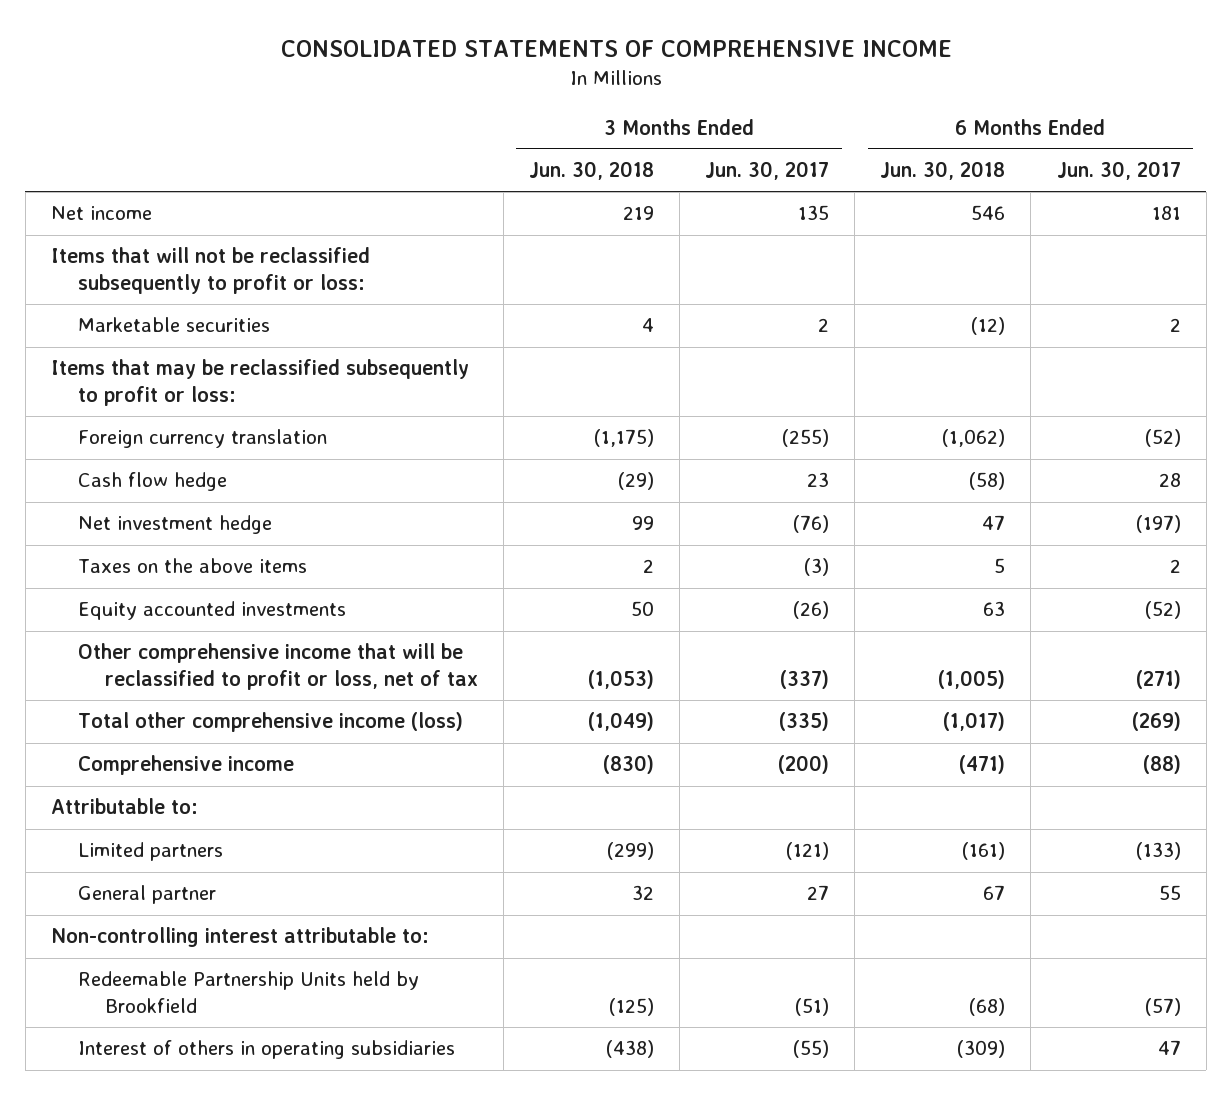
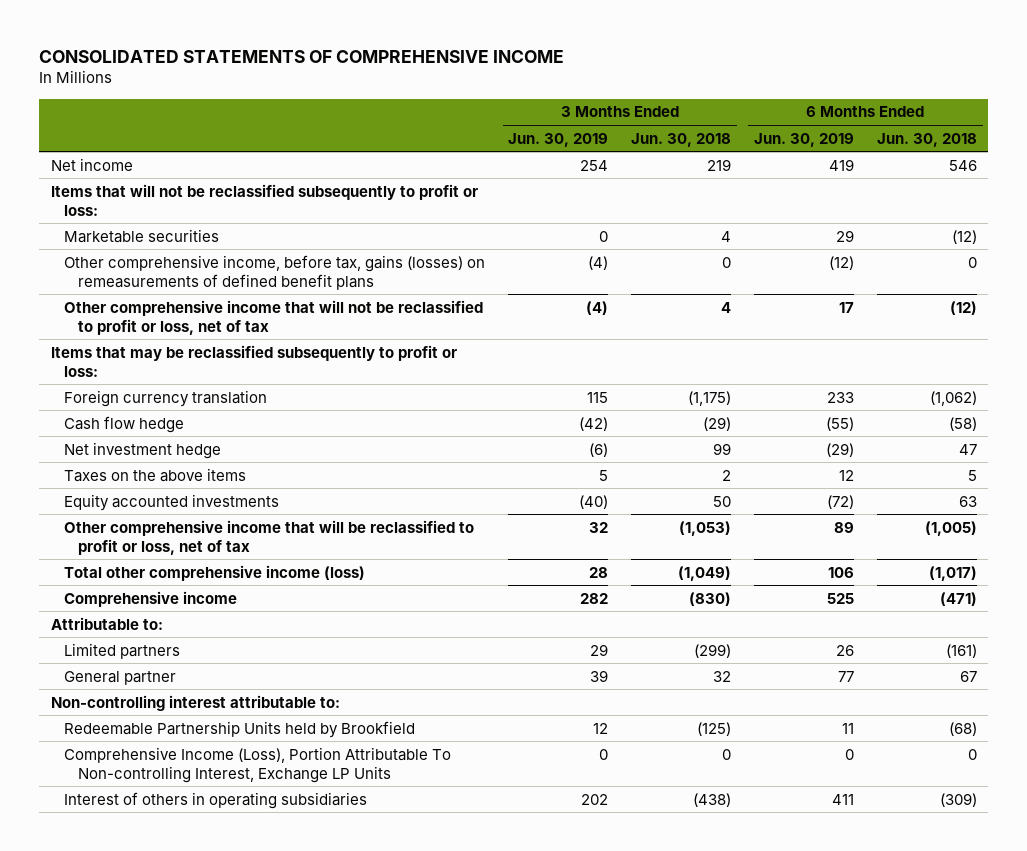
- | 3 Months Ended Jun. 30, 2018 | 3 Months Ended Jun. 30, 2017 | 6 Months Ended Jun. 30, 2018 | 6 Months Ended Jun. 30, 2017
+ | 3 Months Ended Jun. 30, 2019 | 3 Months Ended Jun. 30, 2018 | 6 Months Ended Jun. 30, 2019 | 6 Months Ended Jun. 30, 2018
+ Other comprehensive income, before tax, gains (losses) on remeasurements of defined benefit plans | (4) | 0 | (12) | 0
+ Other comprehensive income that will not be reclassified to profit or loss, net of tax | (4) | 4 | 17 | (12)
+ Comprehensive Income (Loss), Portion Attributable To Non-controlling Interest, Exchange LP Units | 0 | 0 | 0 | 0

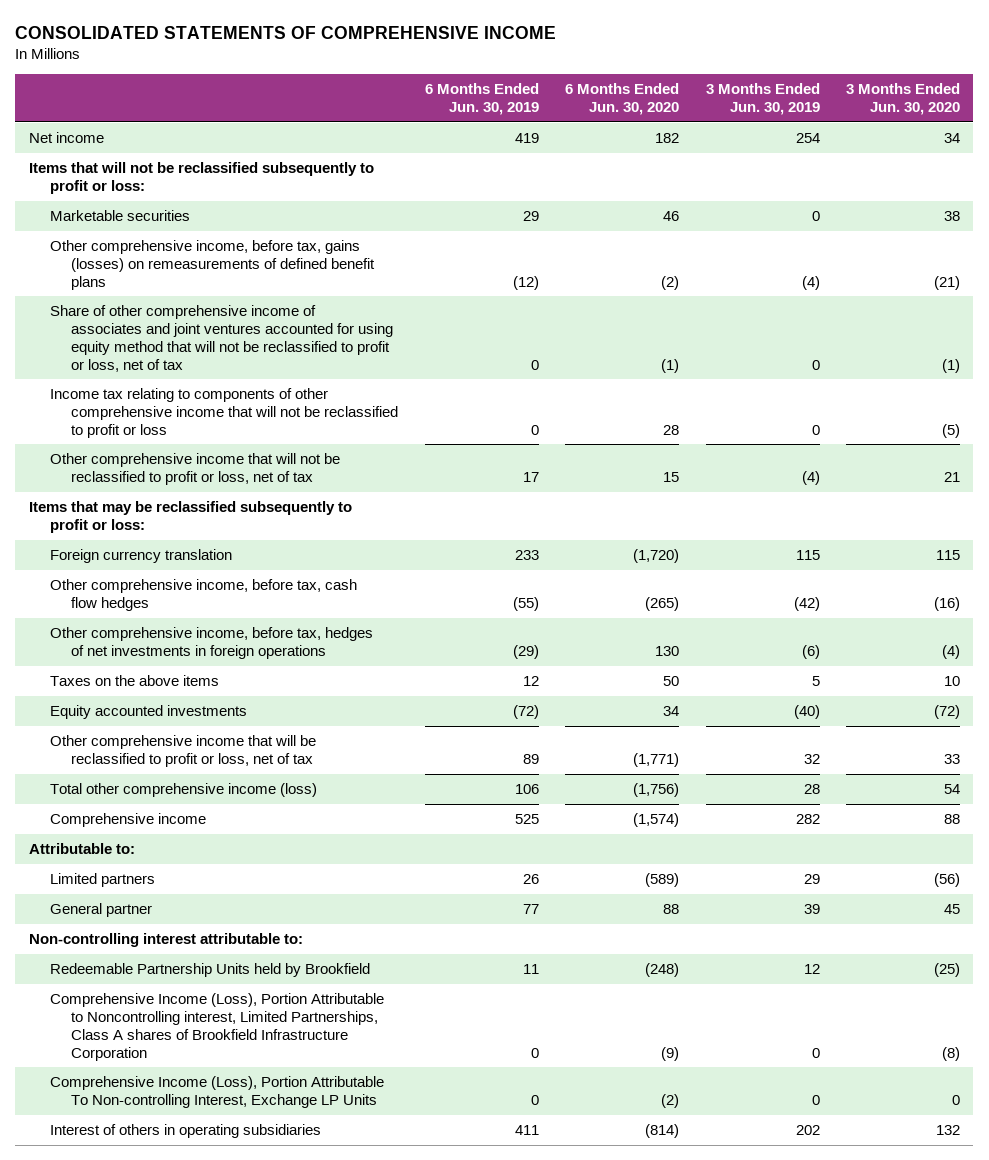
- | 3 Months Ended Jun. 30, 2019 | 3 Months Ended Jun. 30, 2018 | 6 Months Ended Jun. 30, 2019 | 6 Months Ended Jun. 30, 2018
+ | 6 Months Ended Jun. 30, 2019 | 6 Months Ended Jun. 30, 2020 | 3 Months Ended Jun. 30, 2019 | 3 Months Ended Jun. 30, 2020
+ Share of other comprehensive income of associates and joint ventures accounted for using equity method that will not be reclassified to profit or loss, net of tax | 0 | (1) | 0 | (1)
+ Income tax relating to components of other comprehensive income that will not be reclassified to profit or loss | 0 | 28 | 0 | (5)
- Cash flow hedge | (42) | (29) | (55) | (58)
- Net investment hedge | (6) | 99 | (29) | 47
+ Other comprehensive income, before tax, cash flow hedges | (55) | (265) | (42) | (16)
+ Other comprehensive income, before tax, hedges of net investments in foreign operations | (29) | 130 | (6) | (4)
+ Comprehensive Income (Loss), Portion Attributable to Noncontrolling interest, Limited Partnerships, Class A shares of Brookfield Infrastructure Corporation | 0 | (9) | 0 | (8)

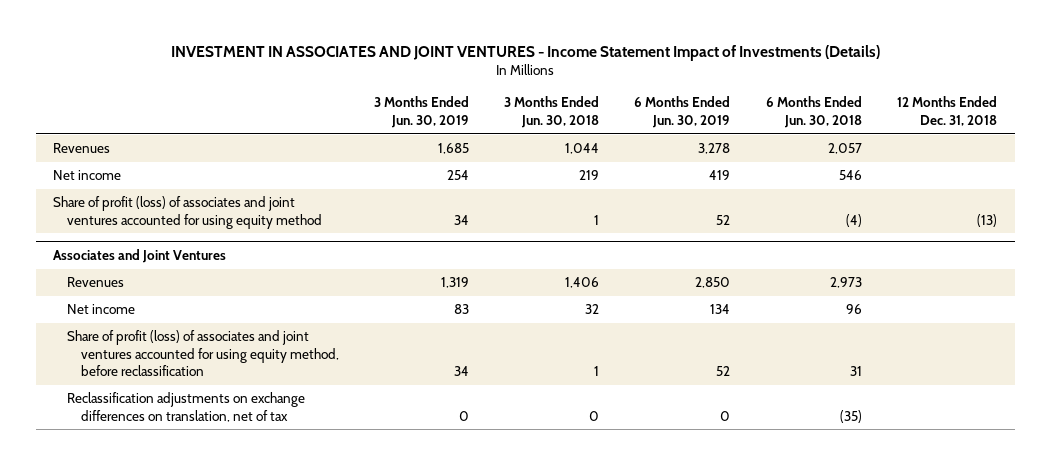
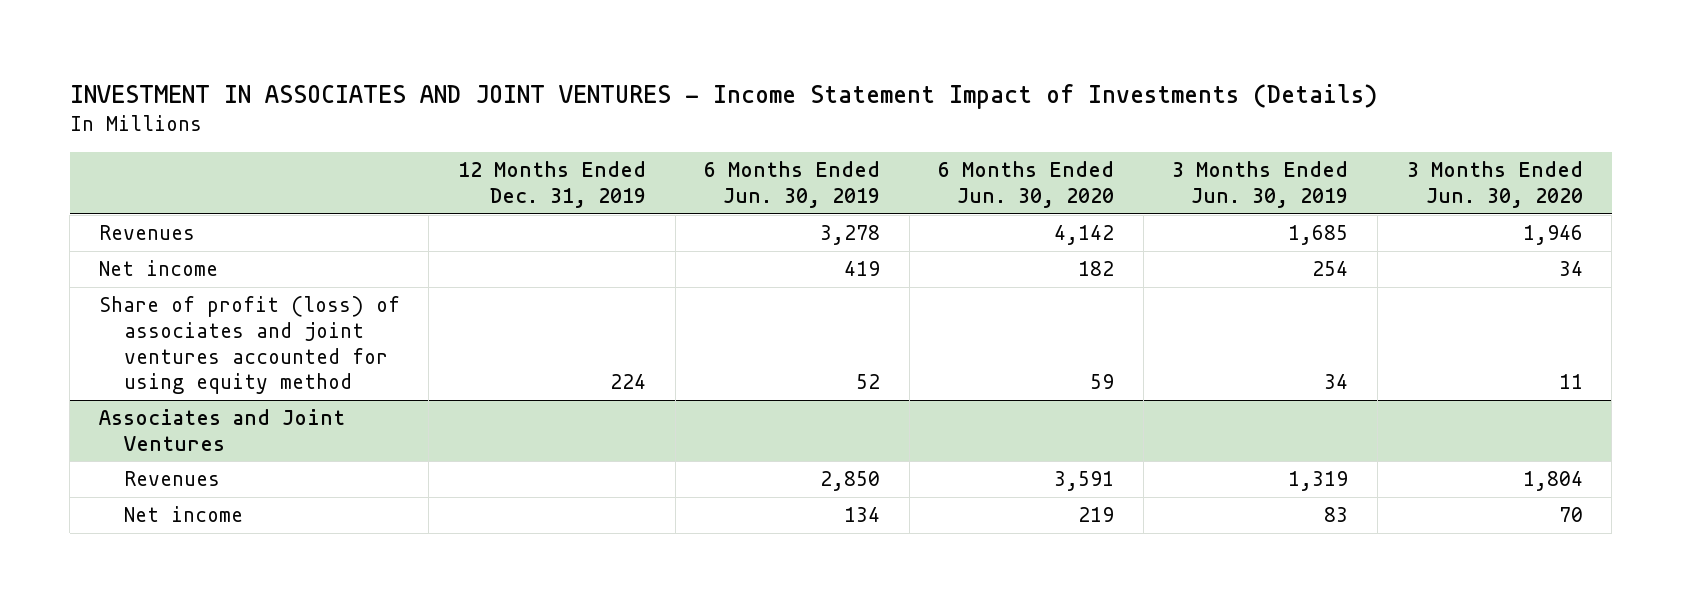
- | 3 Months Ended Jun. 30, 2019 | 3 Months Ended Jun. 30, 2018 | 6 Months Ended Jun. 30, 2019 | 6 Months Ended Jun. 30, 2018 | 12 Months Ended Dec. 31, 2018
+ | 12 Months Ended Dec. 31, 2019 | 6 Months Ended Jun. 30, 2019 | 6 Months Ended Jun. 30, 2020 | 3 Months Ended Jun. 30, 2019 | 3 Months Ended Jun. 30, 2020
@ Associates and Joint Ventures
- Share of profit (loss) of associates and joint ventures accounted for using equity method, before reclassification | 34 | 1 | 52 | 31 |
- Reclassification adjustments on exchange differences on translation, net of tax | 0 | 0 | 0 | (35) |

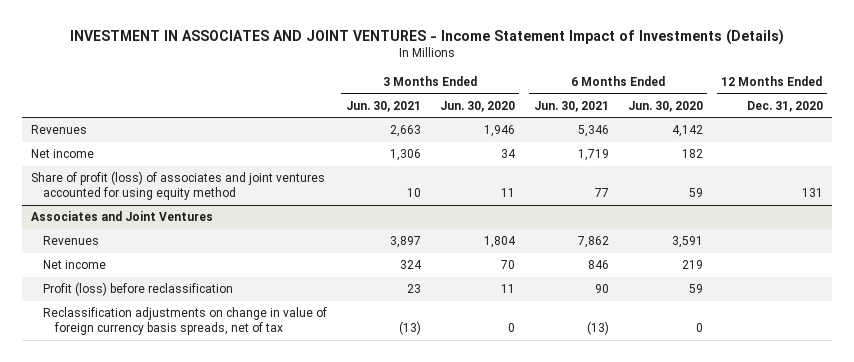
- | 12 Months Ended Dec. 31, 2019 | 6 Months Ended Jun. 30, 2019 | 6 Months Ended Jun. 30, 2020 | 3 Months Ended Jun. 30, 2019 | 3 Months Ended Jun. 30, 2020
+ | 3 Months Ended Jun. 30, 2021 | 3 Months Ended Jun. 30, 2020 | 6 Months Ended Jun. 30, 2021 | 6 Months Ended Jun. 30, 2020 | 12 Months Ended Dec. 31, 2020
@ Associates and Joint Ventures
+ Profit (loss) before reclassification | 23 | 11 | 90 | 59 |
+ Reclassification adjustments on change in value of foreign currency basis spreads, net of tax | (13) | 0 | (13) | 0 |

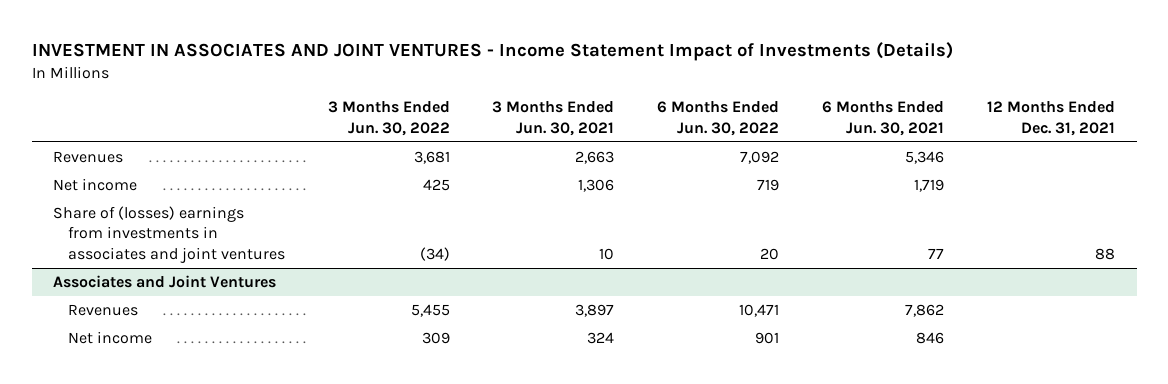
- | 3 Months Ended Jun. 30, 2021 | 3 Months Ended Jun. 30, 2020 | 6 Months Ended Jun. 30, 2021 | 6 Months Ended Jun. 30, 2020 | 12 Months Ended Dec. 31, 2020
+ | 3 Months Ended Jun. 30, 2022 | 3 Months Ended Jun. 30, 2021 | 6 Months Ended Jun. 30, 2022 | 6 Months Ended Jun. 30, 2021 | 12 Months Ended Dec. 31, 2021
- Share of profit (loss) of associates and joint ventures accounted for using equity method | 10 | 11 | 77 | 59 | 131
+ Share of (losses) earnings from investments in associates and joint ventures | (34) | 10 | 20 | 77 | 88
@ Associates and Joint Ventures
- Profit (loss) before reclassification | 23 | 11 | 90 | 59 |
- Reclassification adjustments on change in value of foreign currency basis spreads, net of tax | (13) | 0 | (13) | 0 |

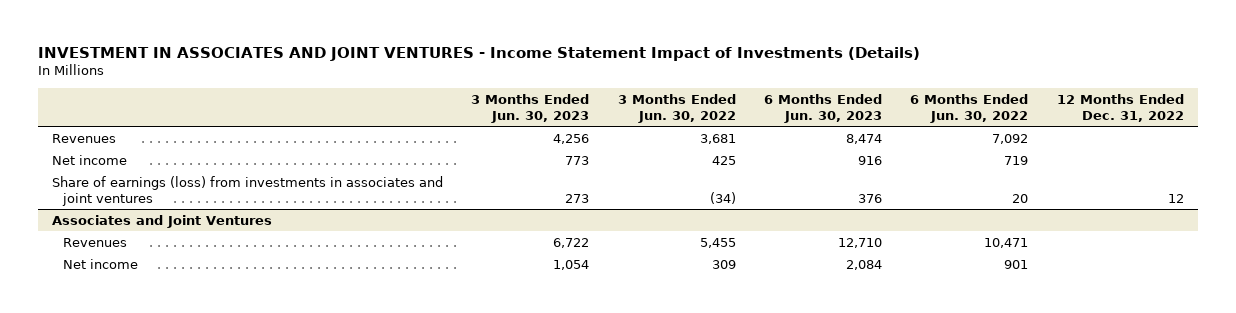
- | 3 Months Ended Jun. 30, 2022 | 3 Months Ended Jun. 30, 2021 | 6 Months Ended Jun. 30, 2022 | 6 Months Ended Jun. 30, 2021 | 12 Months Ended Dec. 31, 2021
+ | 3 Months Ended Jun. 30, 2023 | 3 Months Ended Jun. 30, 2022 | 6 Months Ended Jun. 30, 2023 | 6 Months Ended Jun. 30, 2022 | 12 Months Ended Dec. 31, 2022
- Share of (losses) earnings from investments in associates and joint ventures | (34) | 10 | 20 | 77 | 88
+ Share of earnings (loss) from investments in associates and joint ventures | 273 | (34) | 376 | 20 | 12

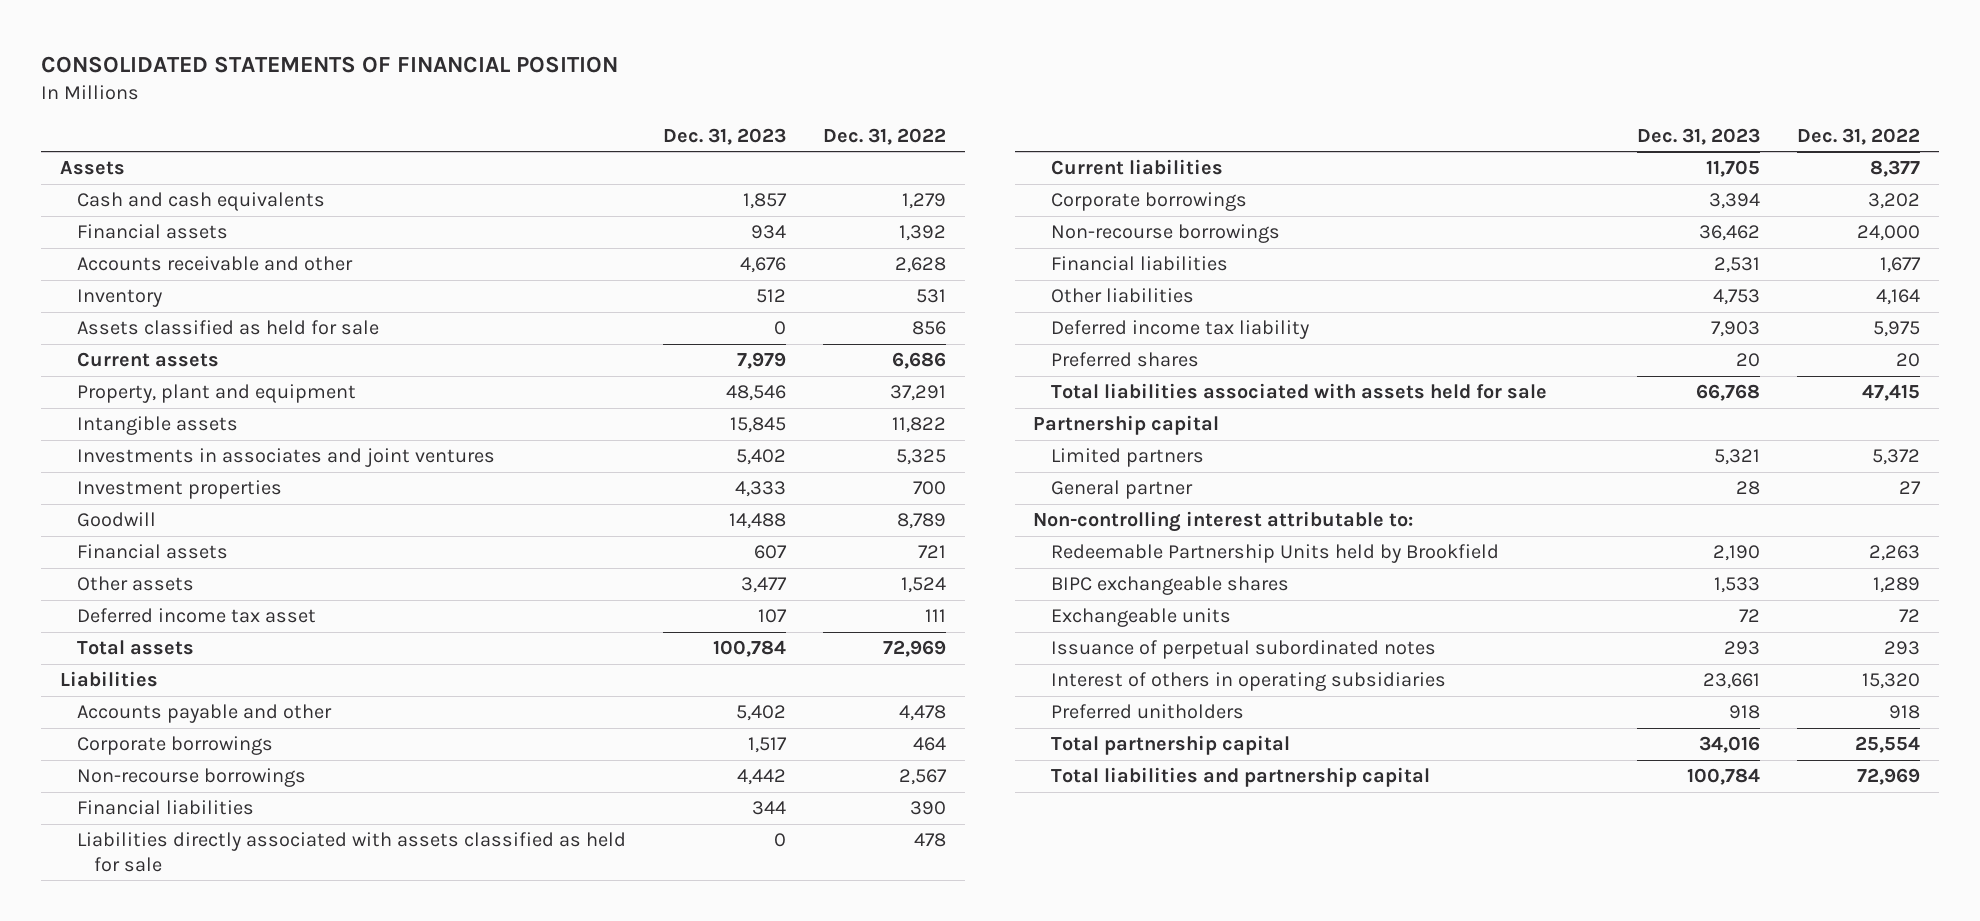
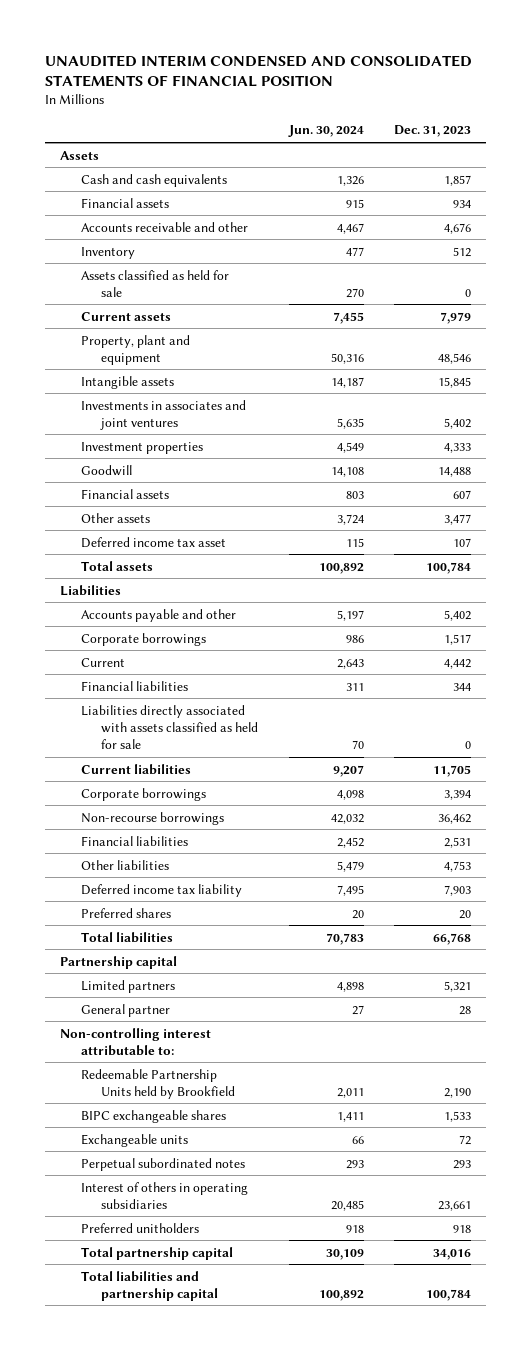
- CONSOLIDATED STATEMENTS OF FINANCIAL POSITION
+ UNAUDITED INTERIM CONDENSED AND CONSOLIDATED STATEMENTS OF FINANCIAL POSITION
- | Dec. 31, 2023 | Dec. 31, 2022
+ | Jun. 30, 2024 | Dec. 31, 2023
- Non-recourse borrowings | 4,442 | 2,567
+ Current | 2,643 | 4,442
- Total liabilities associated with assets held for sale | 66,768 | 47,415
+ Total liabilities | 70,783 | 66,768
- Issuance of perpetual subordinated notes | 293 | 293
+ Perpetual subordinated notes | 293 | 293

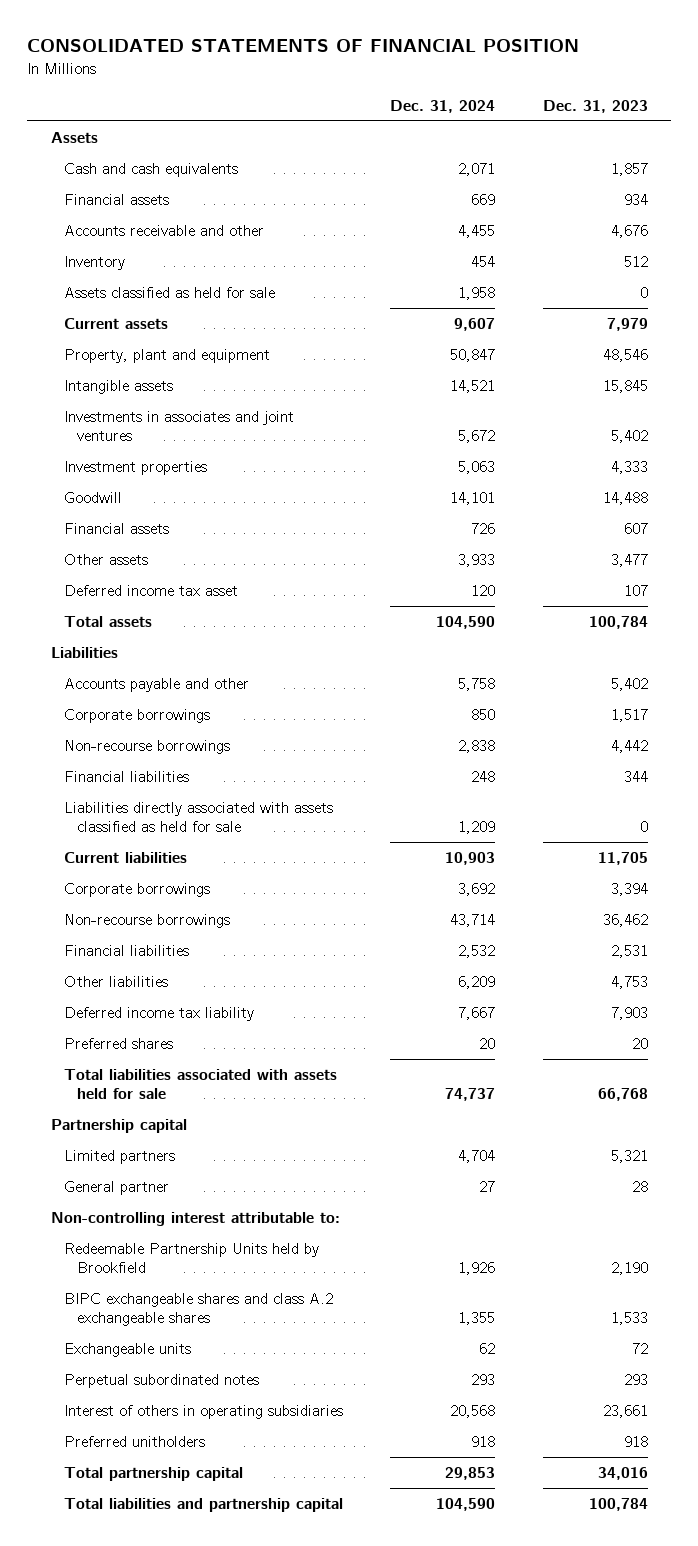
- UNAUDITED INTERIM CONDENSED AND CONSOLIDATED STATEMENTS OF FINANCIAL POSITION
+ CONSOLIDATED STATEMENTS OF FINANCIAL POSITION
- | Jun. 30, 2024 | Dec. 31, 2023
+ | Dec. 31, 2024 | Dec. 31, 2023
- Current | 2,643 | 4,442
+ Non-recourse borrowings | 2,838 | 4,442
- Total liabilities | 70,783 | 66,768
+ Total liabilities associated with assets held for sale | 74,737 | 66,768
- BIPC exchangeable shares | 1,411 | 1,533
+ BIPC exchangeable shares and class A.2 exchangeable shares | 1,355 | 1,533

